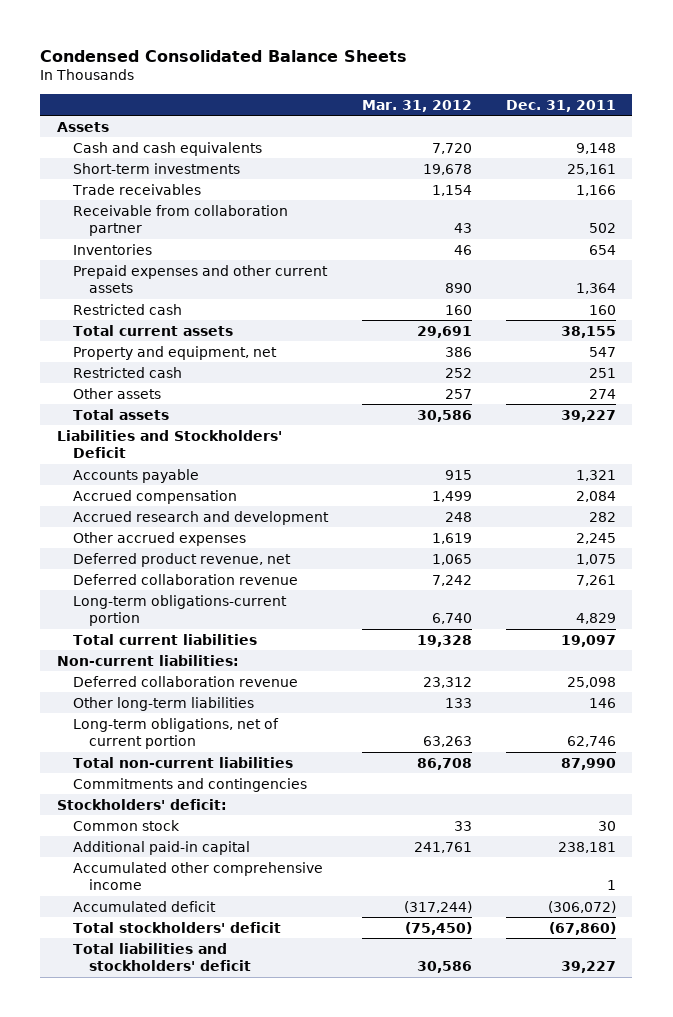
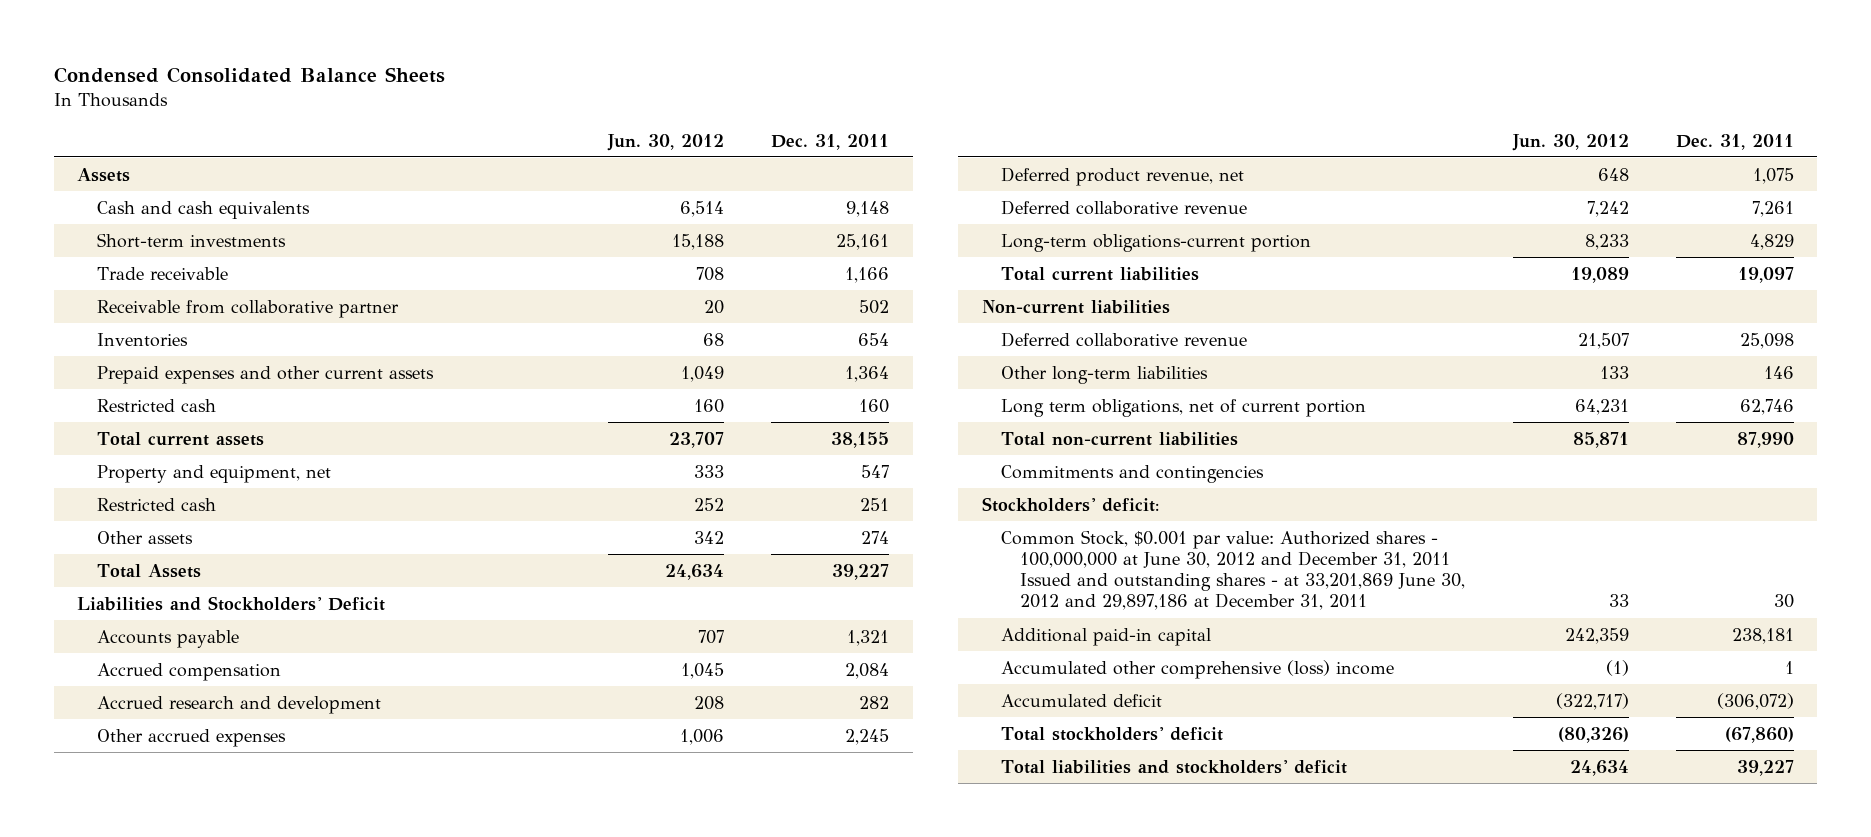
- | Mar. 31, 2012 | Dec. 31, 2011
+ | Jun. 30, 2012 | Dec. 31, 2011
- Trade receivables | 1,154 | 1,166
- Receivable from collaboration partner | 43 | 502
+ Trade receivable | 708 | 1,166
+ Receivable from collaborative partner | 20 | 502
- Total assets | 30,586 | 39,227
+ Total Assets | 24,634 | 39,227
- Deferred collaboration revenue | 7,242 | 7,261
+ Deferred collaborative revenue | 7,242 | 7,261
- Non-current liabilities:
- Deferred collaboration revenue | 23,312 | 25,098
+ Non-current liabilities
+ Deferred collaborative revenue | 21,507 | 25,098
- Long-term obligations, net of current portion | 63,263 | 62,746
+ Long term obligations, net of current portion | 64,231 | 62,746
- Common stock | 33 | 30
+ Common Stock, $0.001 par value: Authorized shares - 100,000,000 at June 30, 2012 and December 31, 2011 Issued and outstanding shares - at 33,201,869 June 30, 2012 and 29,897,186 at December 31, 2011 | 33 | 30
- Accumulated other comprehensive income | | 1
+ Accumulated other comprehensive (loss) income | (1) | 1

